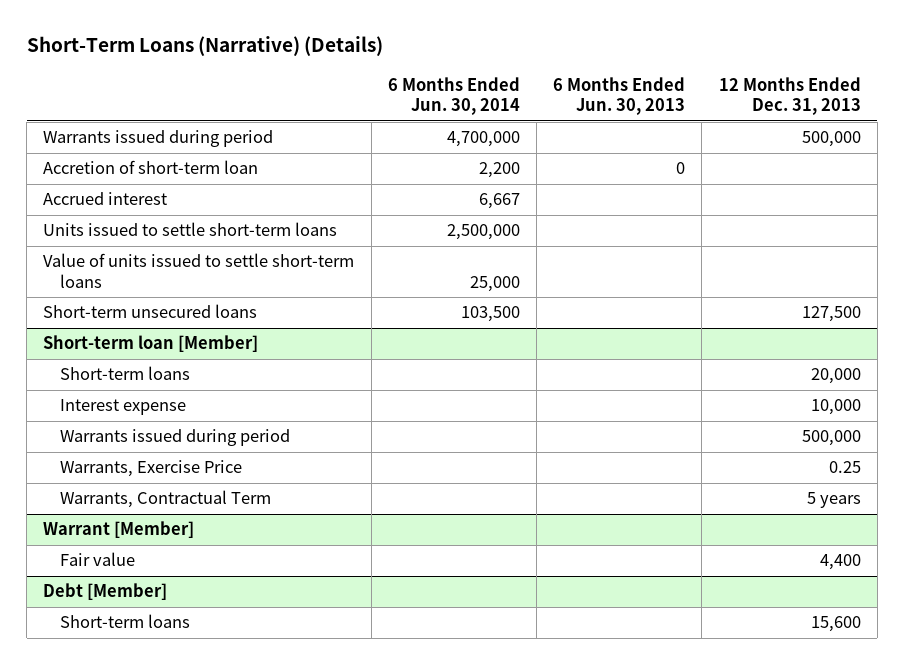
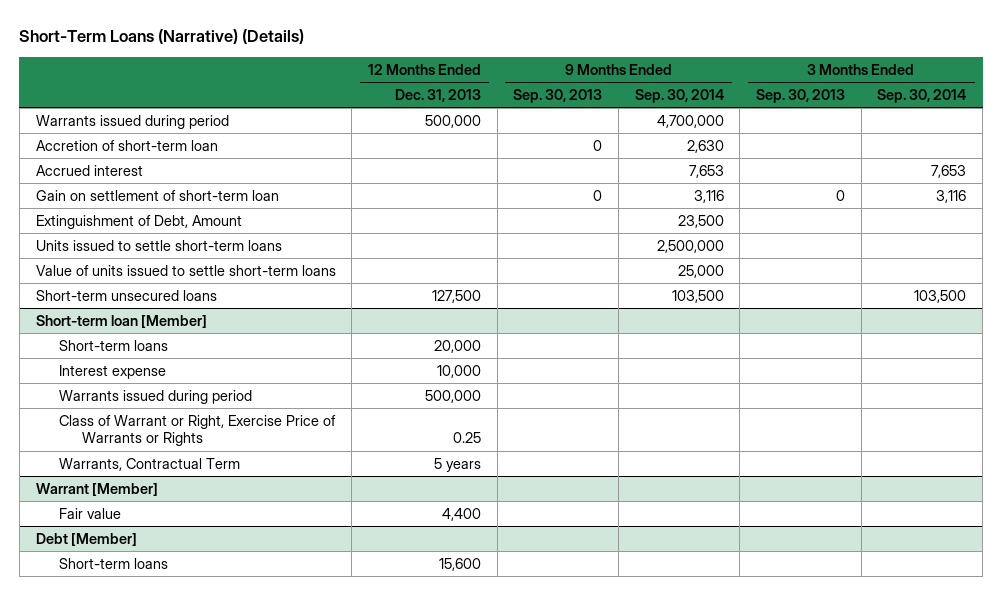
- | 6 Months Ended Jun. 30, 2014 | 6 Months Ended Jun. 30, 2013 | 12 Months Ended Dec. 31, 2013
+ | 12 Months Ended Dec. 31, 2013 | 9 Months Ended Sep. 30, 2013 | 9 Months Ended Sep. 30, 2014 | 3 Months Ended Sep. 30, 2013 | 3 Months Ended Sep. 30, 2014
+ Gain on settlement of short-term loan | | 0 | 3,116 | 0 | 3,116
+ Extinguishment of Debt, Amount | | | 23,500 | |
@ Short-term loan [Member]
- Warrants, Exercise Price | | | 0.25
+ Class of Warrant or Right, Exercise Price of Warrants or Rights | 0.25 | | | |

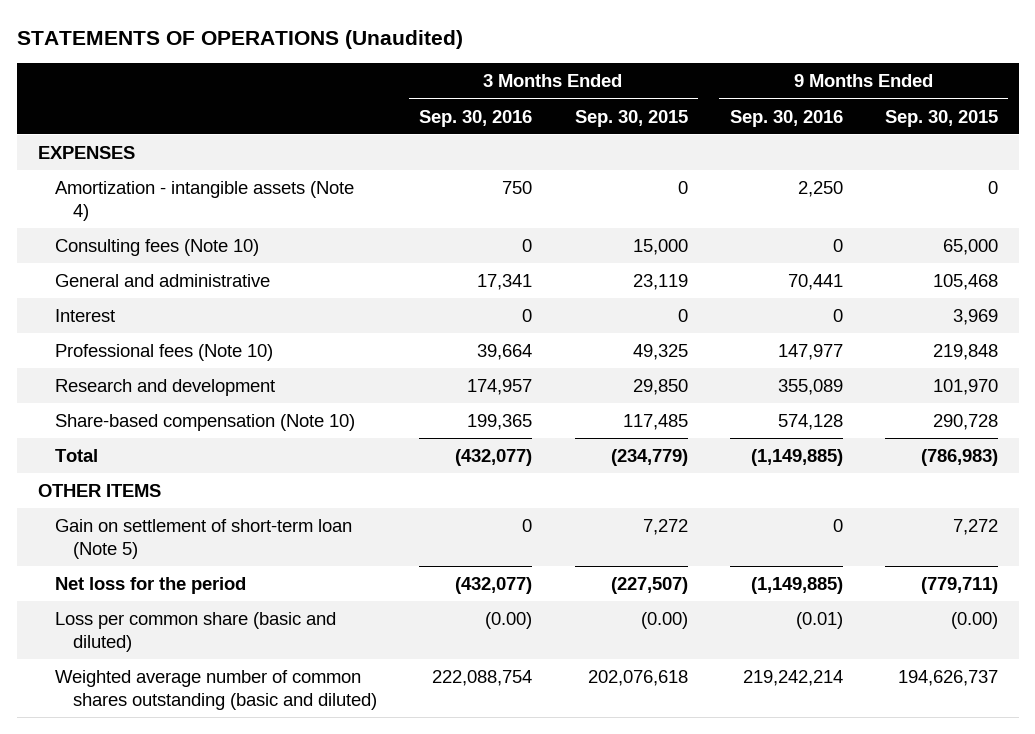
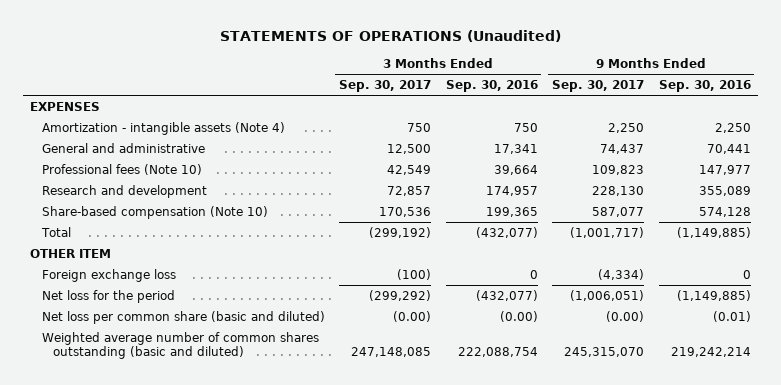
- | 3 Months Ended Sep. 30, 2016 | 3 Months Ended Sep. 30, 2015 | 9 Months Ended Sep. 30, 2016 | 9 Months Ended Sep. 30, 2015
+ | 3 Months Ended Sep. 30, 2017 | 3 Months Ended Sep. 30, 2016 | 9 Months Ended Sep. 30, 2017 | 9 Months Ended Sep. 30, 2016
- Consulting fees (Note 10) | 0 | 15,000 | 0 | 65,000
- Interest | 0 | 0 | 0 | 3,969
- OTHER ITEMS
- Gain on settlement of short-term loan (Note 5) | 0 | 7,272 | 0 | 7,272
+ OTHER ITEM
+ Foreign exchange loss | (100) | 0 | (4,334) | 0
- Loss per common share (basic and diluted) | (0.00) | (0.00) | (0.01) | (0.00)
+ Net loss per common share (basic and diluted) | (0.00) | (0.00) | (0.00) | (0.01)

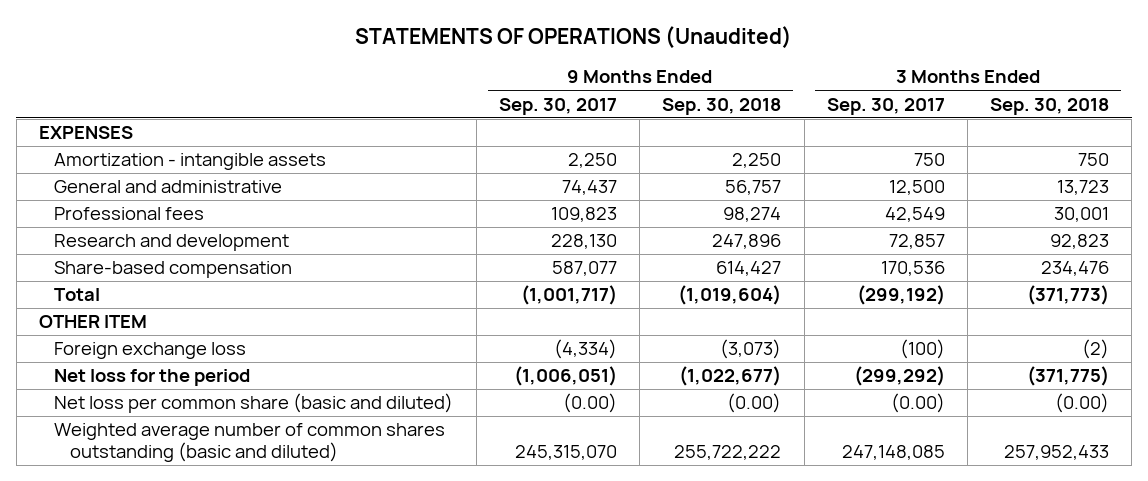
- | 3 Months Ended Sep. 30, 2017 | 3 Months Ended Sep. 30, 2016 | 9 Months Ended Sep. 30, 2017 | 9 Months Ended Sep. 30, 2016
+ | 9 Months Ended Sep. 30, 2017 | 9 Months Ended Sep. 30, 2018 | 3 Months Ended Sep. 30, 2017 | 3 Months Ended Sep. 30, 2018
- Amortization - intangible assets (Note 4) | 750 | 750 | 2,250 | 2,250
+ Amortization - intangible assets | 2,250 | 2,250 | 750 | 750
- Professional fees (Note 10) | 42,549 | 39,664 | 109,823 | 147,977
+ Professional fees | 109,823 | 98,274 | 42,549 | 30,001
- Share-based compensation (Note 10) | 170,536 | 199,365 | 587,077 | 574,128
+ Share-based compensation | 587,077 | 614,427 | 170,536 | 234,476

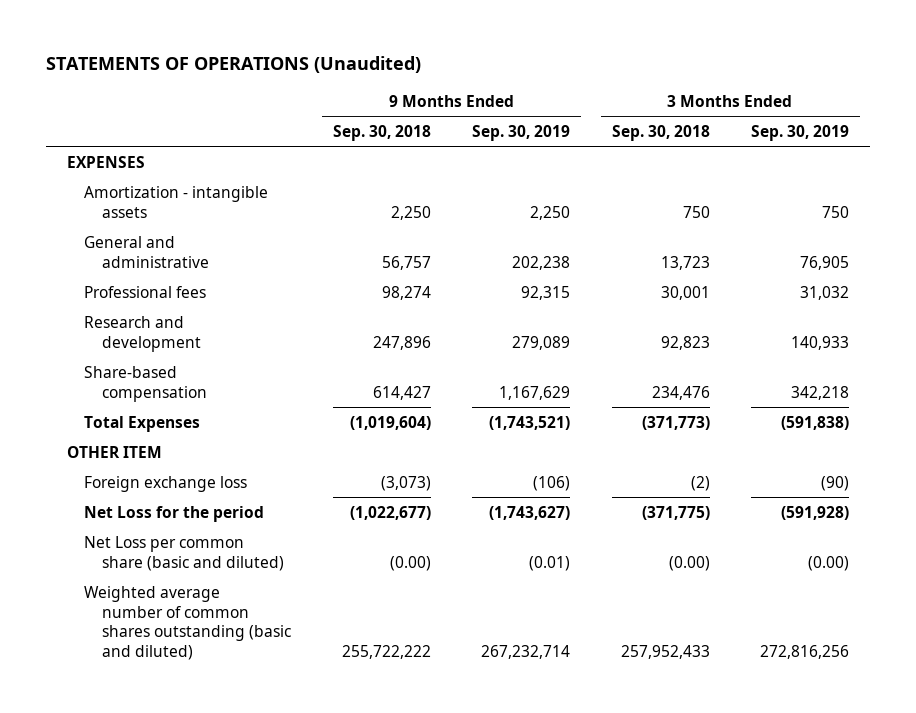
- | 9 Months Ended Sep. 30, 2017 | 9 Months Ended Sep. 30, 2018 | 3 Months Ended Sep. 30, 2017 | 3 Months Ended Sep. 30, 2018
+ | 9 Months Ended Sep. 30, 2018 | 9 Months Ended Sep. 30, 2019 | 3 Months Ended Sep. 30, 2018 | 3 Months Ended Sep. 30, 2019
- Total | (1,001,717) | (1,019,604) | (299,192) | (371,773)
+ Total Expenses | (1,019,604) | (1,743,521) | (371,773) | (591,838)
- Net loss for the period | (1,006,051) | (1,022,677) | (299,292) | (371,775)
- Net loss per common share (basic and diluted) | (0.00) | (0.00) | (0.00) | (0.00)
+ Net Loss for the period | (1,022,677) | (1,743,627) | (371,775) | (591,928)
+ Net Loss per common share (basic and diluted) | (0.00) | (0.01) | (0.00) | (0.00)

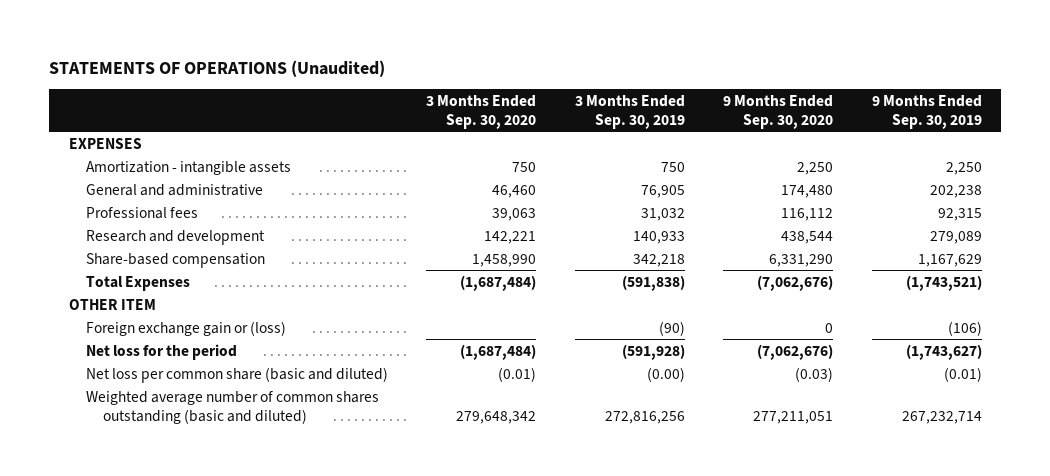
- | 9 Months Ended Sep. 30, 2018 | 9 Months Ended Sep. 30, 2019 | 3 Months Ended Sep. 30, 2018 | 3 Months Ended Sep. 30, 2019
+ | 3 Months Ended Sep. 30, 2020 | 3 Months Ended Sep. 30, 2019 | 9 Months Ended Sep. 30, 2020 | 9 Months Ended Sep. 30, 2019
- Foreign exchange loss | (3,073) | (106) | (2) | (90)
- Net Loss for the period | (1,022,677) | (1,743,627) | (371,775) | (591,928)
- Net Loss per common share (basic and diluted) | (0.00) | (0.01) | (0.00) | (0.00)
+ Foreign exchange gain or (loss) | | (90) | 0 | (106)
+ Net loss for the period | (1,687,484) | (591,928) | (7,062,676) | (1,743,627)
+ Net loss per common share (basic and diluted) | (0.01) | (0.00) | (0.03) | (0.01)

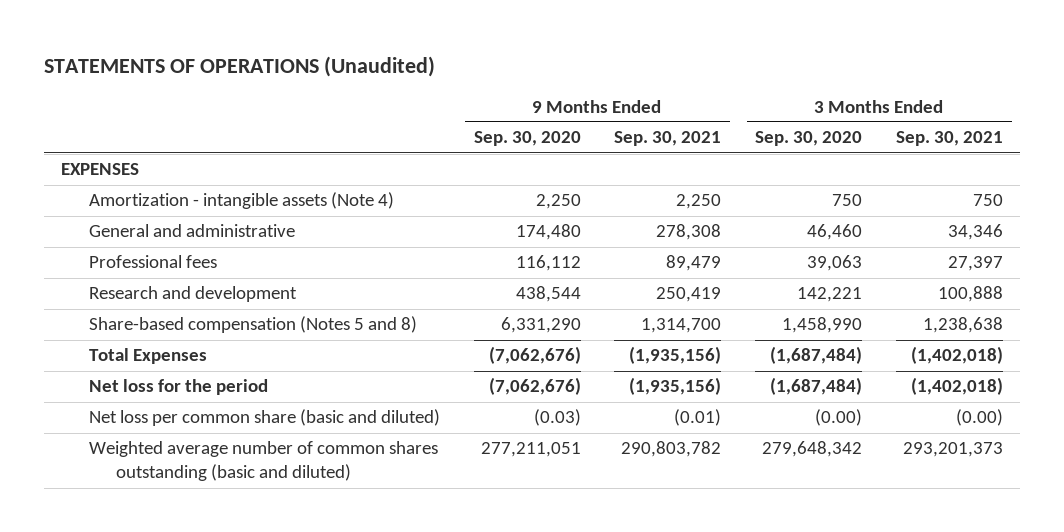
- | 3 Months Ended Sep. 30, 2020 | 3 Months Ended Sep. 30, 2019 | 9 Months Ended Sep. 30, 2020 | 9 Months Ended Sep. 30, 2019
+ | 9 Months Ended Sep. 30, 2020 | 9 Months Ended Sep. 30, 2021 | 3 Months Ended Sep. 30, 2020 | 3 Months Ended Sep. 30, 2021
- Amortization - intangible assets | 750 | 750 | 2,250 | 2,250
+ Amortization - intangible assets (Note 4) | 2,250 | 2,250 | 750 | 750
- Share-based compensation | 1,458,990 | 342,218 | 6,331,290 | 1,167,629
+ Share-based compensation (Notes 5 and 8) | 6,331,290 | 1,314,700 | 1,458,990 | 1,238,638
- OTHER ITEM
- Foreign exchange gain or (loss) | | (90) | 0 | (106)
- Net loss per common share (basic and diluted) | (0.01) | (0.00) | (0.03) | (0.01)
+ Net loss per common share (basic and diluted) | (0.03) | (0.01) | (0.00) | (0.00)

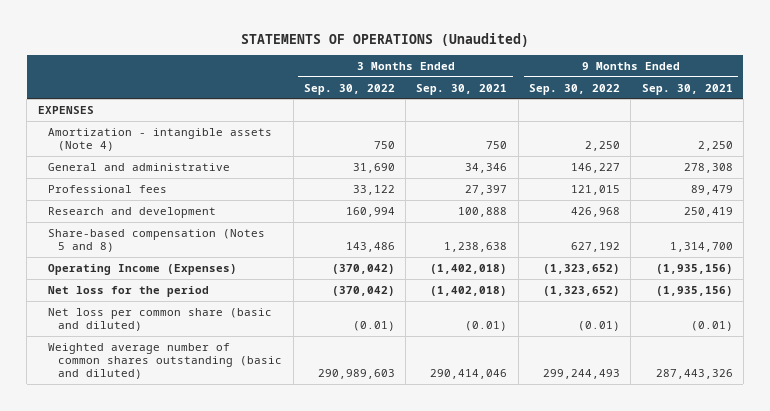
- | 9 Months Ended Sep. 30, 2020 | 9 Months Ended Sep. 30, 2021 | 3 Months Ended Sep. 30, 2020 | 3 Months Ended Sep. 30, 2021
+ | 3 Months Ended Sep. 30, 2022 | 3 Months Ended Sep. 30, 2021 | 9 Months Ended Sep. 30, 2022 | 9 Months Ended Sep. 30, 2021
- Total Expenses | (7,062,676) | (1,935,156) | (1,687,484) | (1,402,018)
+ Operating Income (Expenses) | (370,042) | (1,402,018) | (1,323,652) | (1,935,156)
- Net loss per common share (basic and diluted) | (0.03) | (0.01) | (0.00) | (0.00)
- Weighted average number of common shares outstanding (basic and diluted) | 277,211,051 | 290,803,782 | 279,648,342 | 293,201,373
+ Net loss per common share (basic and diluted) | (0.01) | (0.01) | (0.01) | (0.01)
+ Weighted average number of common shares outstanding (basic and diluted) | 290,989,603 | 290,414,046 | 299,244,493 | 287,443,326

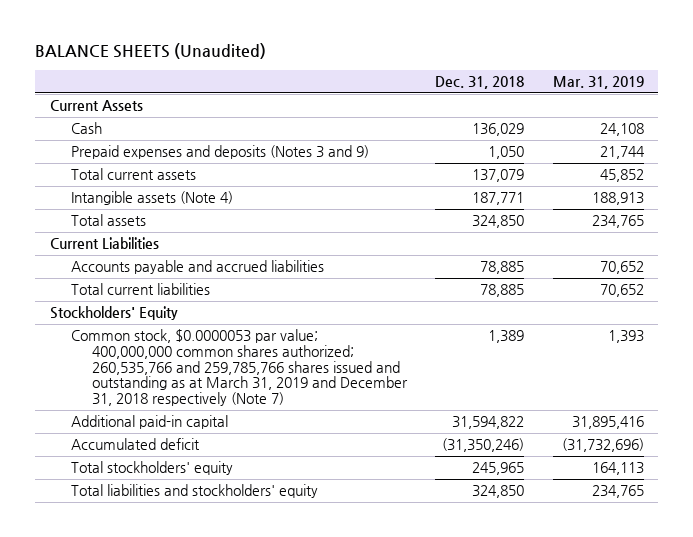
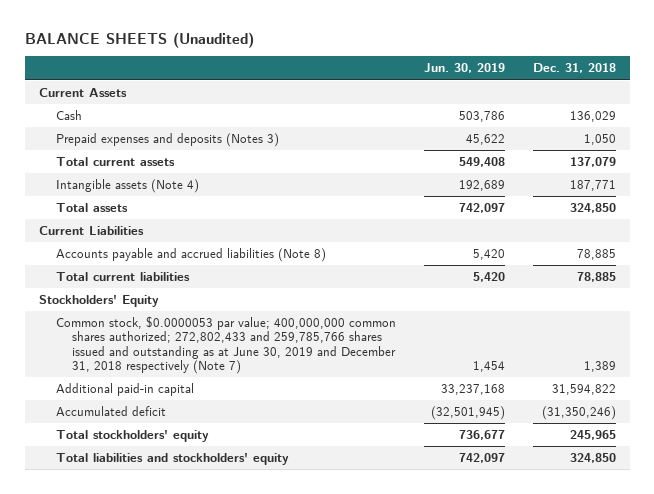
- | Dec. 31, 2018 | Mar. 31, 2019
+ | Jun. 30, 2019 | Dec. 31, 2018
- Prepaid expenses and deposits (Notes 3 and 9) | 1,050 | 21,744
+ Prepaid expenses and deposits (Notes 3) | 45,622 | 1,050
- Accounts payable and accrued liabilities | 78,885 | 70,652
+ Accounts payable and accrued liabilities (Note 8) | 5,420 | 78,885
- Common stock, $0.0000053 par value; 400,000,000 common shares authorized; 260,535,766 and 259,785,766 shares issued and outstanding as at March 31, 2019 and December 31, 2018 respectively (Note 7) | 1,389 | 1,393
+ Common stock, $0.0000053 par value; 400,000,000 common shares authorized; 272,802,433 and 259,785,766 shares issued and outstanding as at June 30, 2019 and December 31, 2018 respectively (Note 7) | 1,454 | 1,389

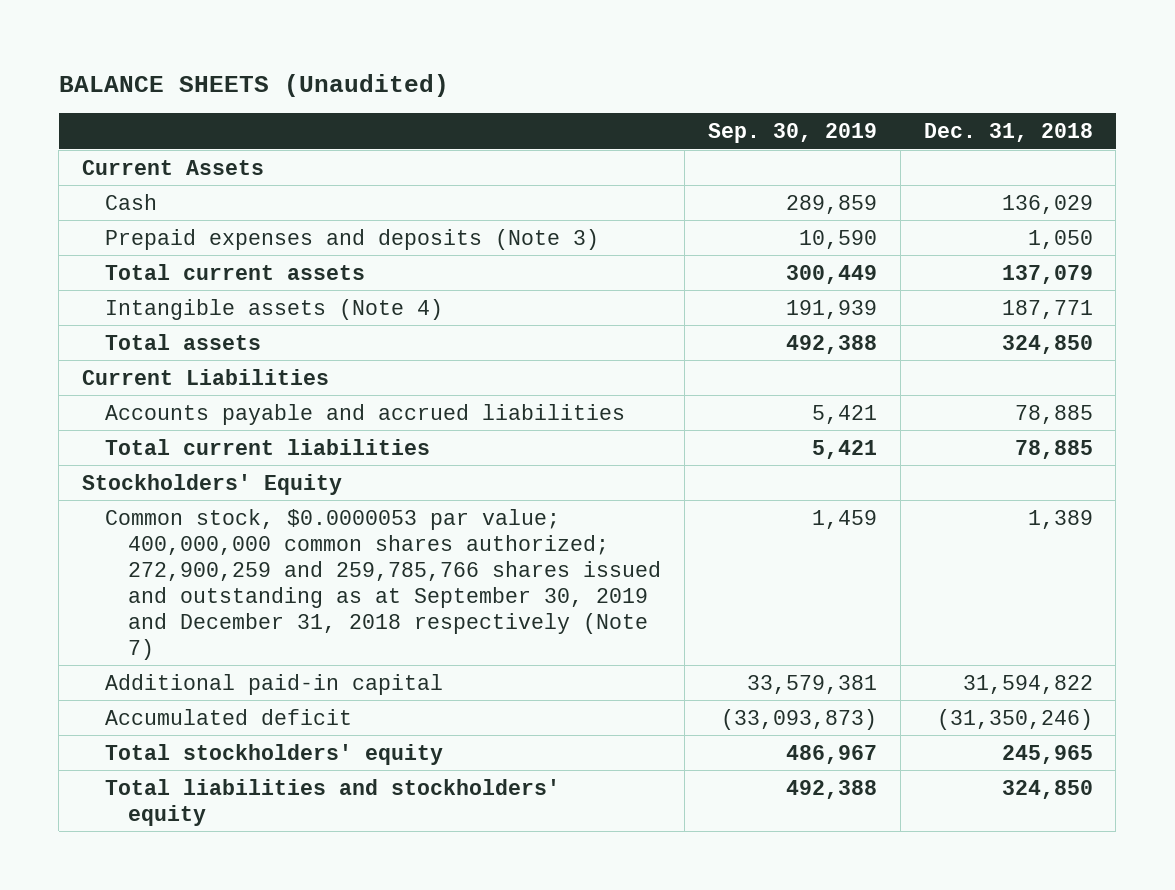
- | Jun. 30, 2019 | Dec. 31, 2018
+ | Sep. 30, 2019 | Dec. 31, 2018
- Prepaid expenses and deposits (Notes 3) | 45,622 | 1,050
+ Prepaid expenses and deposits (Note 3) | 10,590 | 1,050
- Accounts payable and accrued liabilities (Note 8) | 5,420 | 78,885
+ Accounts payable and accrued liabilities | 5,421 | 78,885
- Common stock, $0.0000053 par value; 400,000,000 common shares authorized; 272,802,433 and 259,785,766 shares issued and outstanding as at June 30, 2019 and December 31, 2018 respectively (Note 7) | 1,454 | 1,389
+ Common stock, $0.0000053 par value; 400,000,000 common shares authorized; 272,900,259 and 259,785,766 shares issued and outstanding as at September 30, 2019 and December 31, 2018 respectively (Note 7) | 1,459 | 1,389

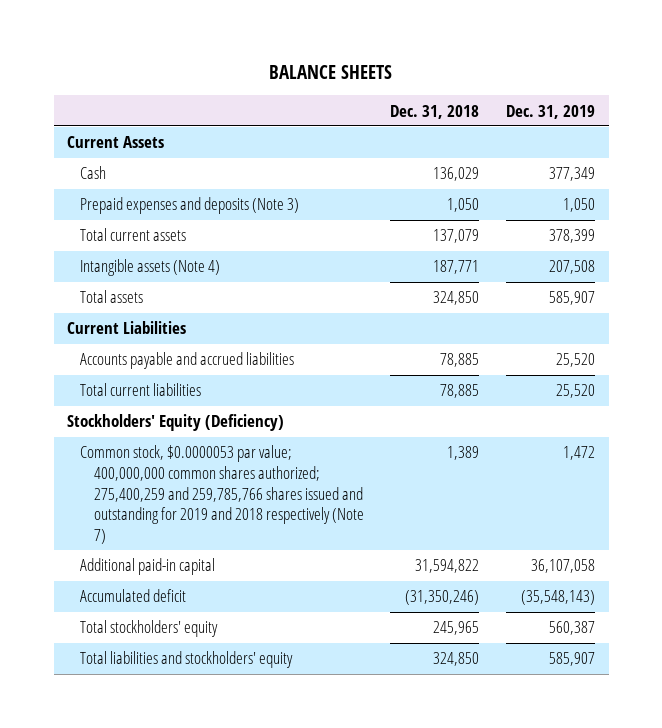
- BALANCE SHEETS (Unaudited)
+ BALANCE SHEETS
- | Sep. 30, 2019 | Dec. 31, 2018
+ | Dec. 31, 2018 | Dec. 31, 2019
- Stockholders' Equity
- Common stock, $0.0000053 par value; 400,000,000 common shares authorized; 272,900,259 and 259,785,766 shares issued and outstanding as at September 30, 2019 and December 31, 2018 respectively (Note 7) | 1,459 | 1,389
+ Stockholders' Equity (Deficiency)
+ Common stock, $0.0000053 par value; 400,000,000 common shares authorized; 275,400,259 and 259,785,766 shares issued and outstanding for 2019 and 2018 respectively (Note 7) | 1,389 | 1,472

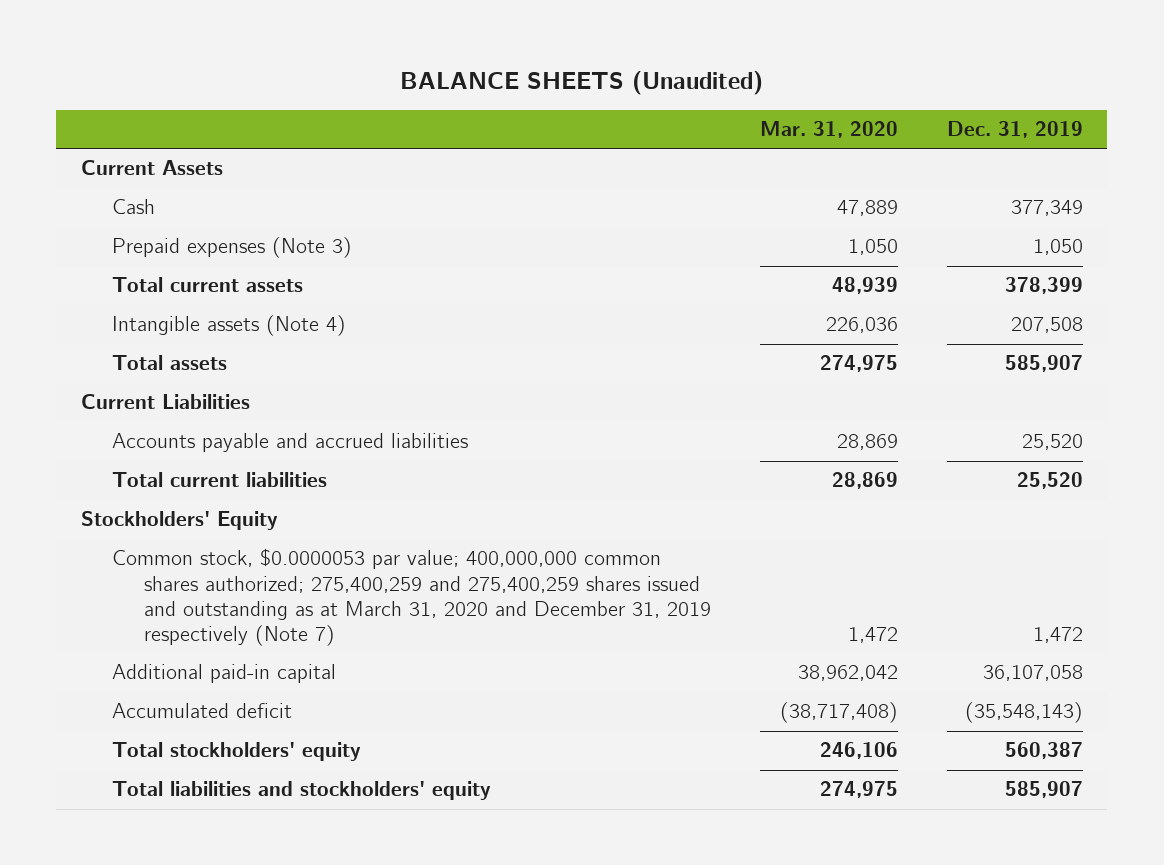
- BALANCE SHEETS
+ BALANCE SHEETS (Unaudited)
- | Dec. 31, 2018 | Dec. 31, 2019
+ | Mar. 31, 2020 | Dec. 31, 2019
- Prepaid expenses and deposits (Note 3) | 1,050 | 1,050
+ Prepaid expenses (Note 3) | 1,050 | 1,050
- Stockholders' Equity (Deficiency)
- Common stock, $0.0000053 par value; 400,000,000 common shares authorized; 275,400,259 and 259,785,766 shares issued and outstanding for 2019 and 2018 respectively (Note 7) | 1,389 | 1,472
+ Stockholders' Equity
+ Common stock, $0.0000053 par value; 400,000,000 common shares authorized; 275,400,259 and 275,400,259 shares issued and outstanding as at March 31, 2020 and December 31, 2019 respectively (Note 7) | 1,472 | 1,472

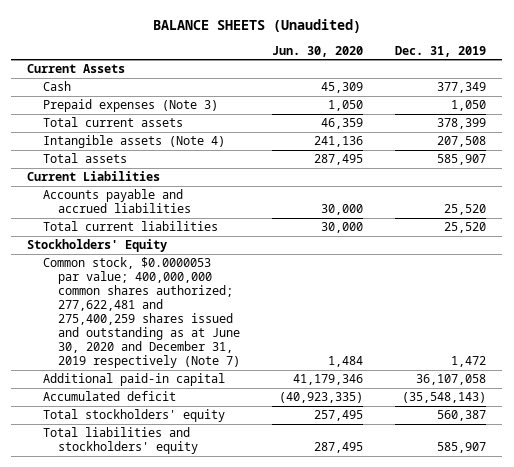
- | Mar. 31, 2020 | Dec. 31, 2019
+ | Jun. 30, 2020 | Dec. 31, 2019
- Common stock, $0.0000053 par value; 400,000,000 common shares authorized; 275,400,259 and 275,400,259 shares issued and outstanding as at March 31, 2020 and December 31, 2019 respectively (Note 7) | 1,472 | 1,472
+ Common stock, $0.0000053 par value; 400,000,000 common shares authorized; 277,622,481 and 275,400,259 shares issued and outstanding as at June 30, 2020 and December 31, 2019 respectively (Note 7) | 1,484 | 1,472

